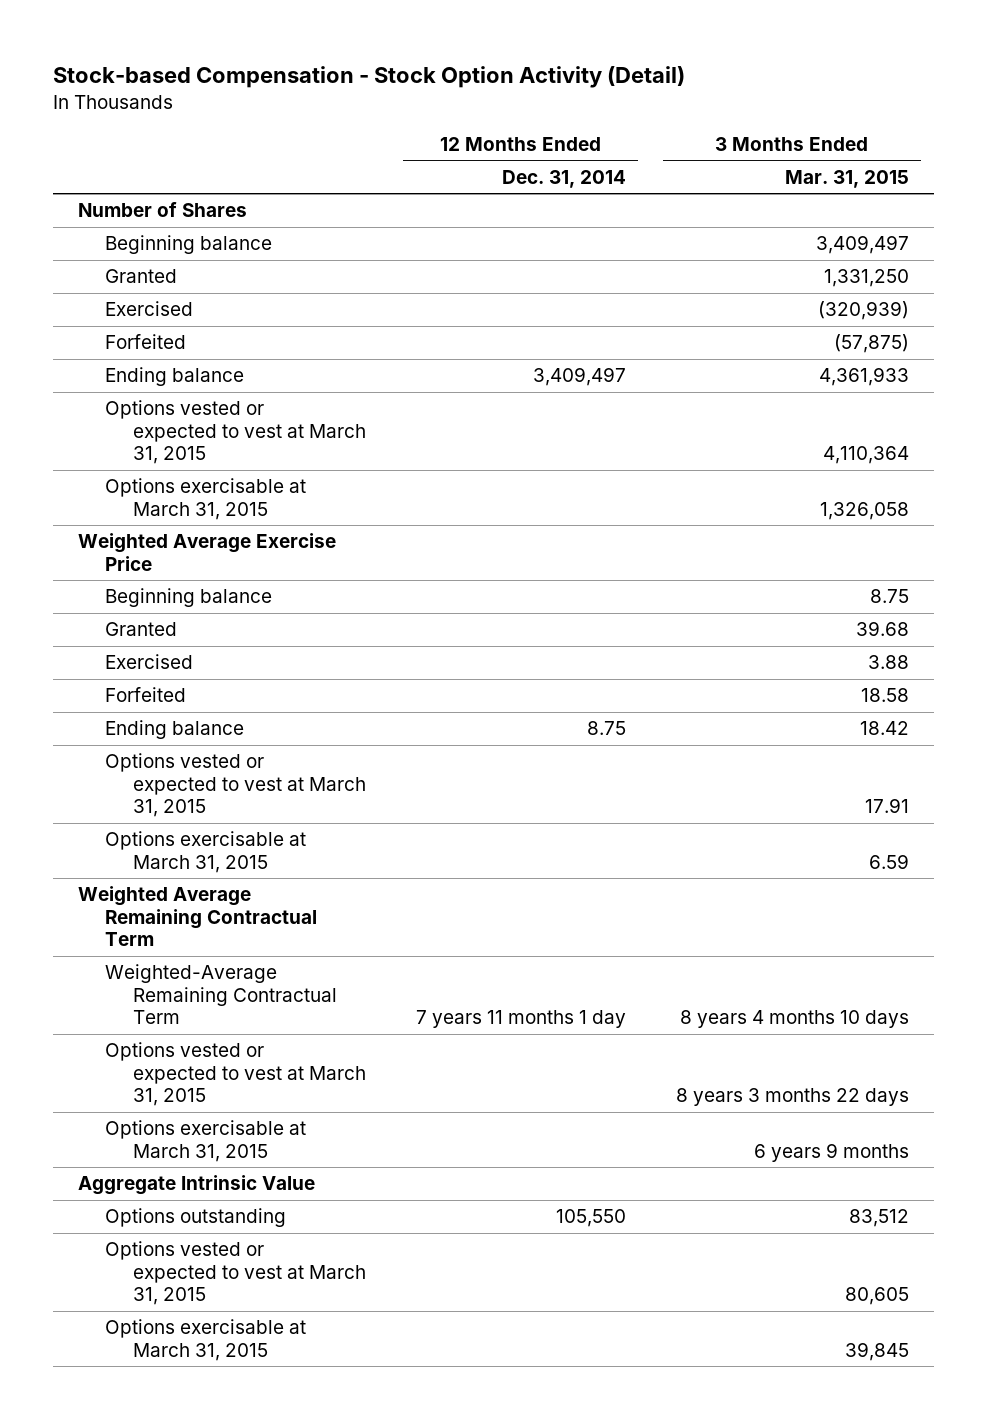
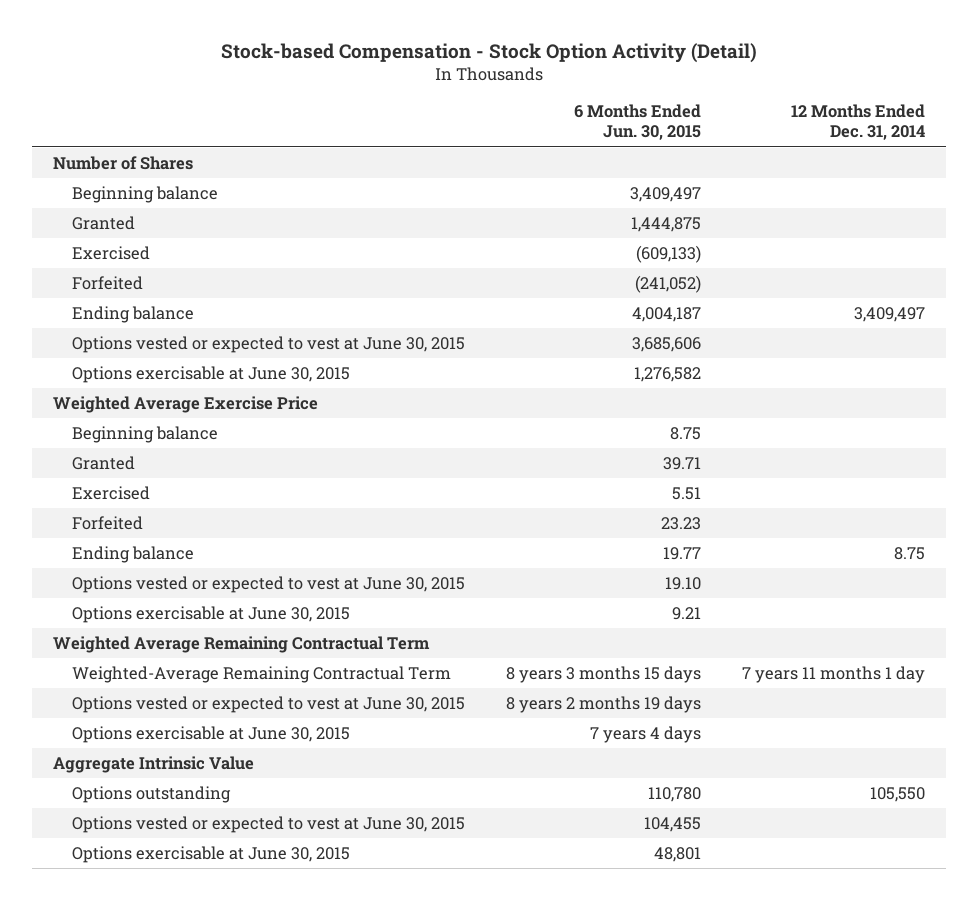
- | 12 Months Ended Dec. 31, 2014 | 3 Months Ended Mar. 31, 2015
+ | 6 Months Ended Jun. 30, 2015 | 12 Months Ended Dec. 31, 2014
- Options vested or expected to vest at March 31, 2015 | | 4,110,364
- Options exercisable at March 31, 2015 | | 1,326,058
+ Options vested or expected to vest at June 30, 2015 | 3,685,606 |
+ Options exercisable at June 30, 2015 | 1,276,582 |
- Options vested or expected to vest at March 31, 2015 | | 17.91
- Options exercisable at March 31, 2015 | | 6.59
+ Options vested or expected to vest at June 30, 2015 | 19.10 |
+ Options exercisable at June 30, 2015 | 9.21 |
- Options vested or expected to vest at March 31, 2015 | | 8 years 3 months 22 days
- Options exercisable at March 31, 2015 | | 6 years 9 months
+ Options vested or expected to vest at June 30, 2015 | 8 years 2 months 19 days |
+ Options exercisable at June 30, 2015 | 7 years 4 days |
- Options vested or expected to vest at March 31, 2015 | | 80,605
- Options exercisable at March 31, 2015 | | 39,845
+ Options vested or expected to vest at June 30, 2015 | 104,455 |
+ Options exercisable at June 30, 2015 | 48,801 |

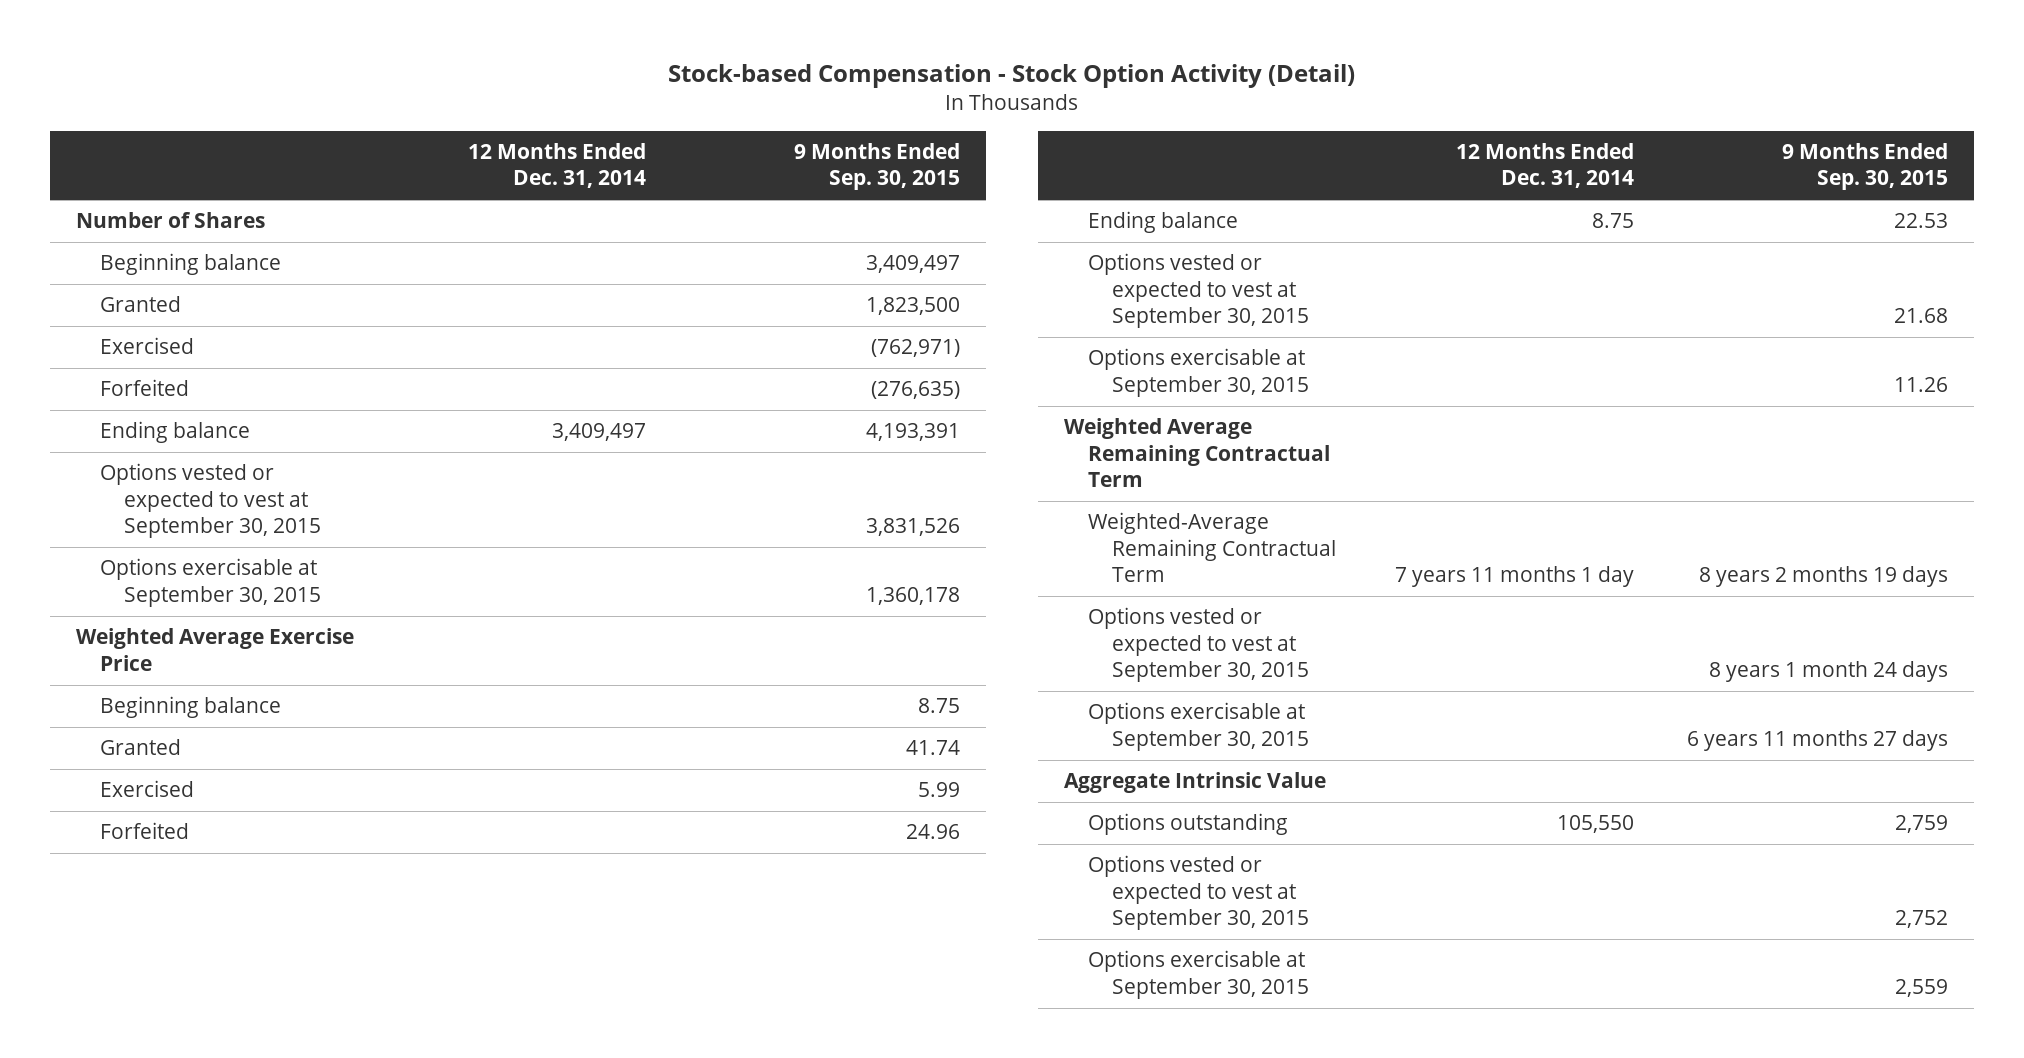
- | 6 Months Ended Jun. 30, 2015 | 12 Months Ended Dec. 31, 2014
+ | 12 Months Ended Dec. 31, 2014 | 9 Months Ended Sep. 30, 2015
- Options vested or expected to vest at June 30, 2015 | 3,685,606 |
- Options exercisable at June 30, 2015 | 1,276,582 |
+ Options vested or expected to vest at September 30, 2015 | | 3,831,526
+ Options exercisable at September 30, 2015 | | 1,360,178
- Options vested or expected to vest at June 30, 2015 | 19.10 |
- Options exercisable at June 30, 2015 | 9.21 |
+ Options vested or expected to vest at September 30, 2015 | | 21.68
+ Options exercisable at September 30, 2015 | | 11.26
- Options vested or expected to vest at June 30, 2015 | 8 years 2 months 19 days |
- Options exercisable at June 30, 2015 | 7 years 4 days |
+ Options vested or expected to vest at September 30, 2015 | | 8 years 1 month 24 days
+ Options exercisable at September 30, 2015 | | 6 years 11 months 27 days
- Options vested or expected to vest at June 30, 2015 | 104,455 |
- Options exercisable at June 30, 2015 | 48,801 |
+ Options vested or expected to vest at September 30, 2015 | | 2,752
+ Options exercisable at September 30, 2015 | | 2,559

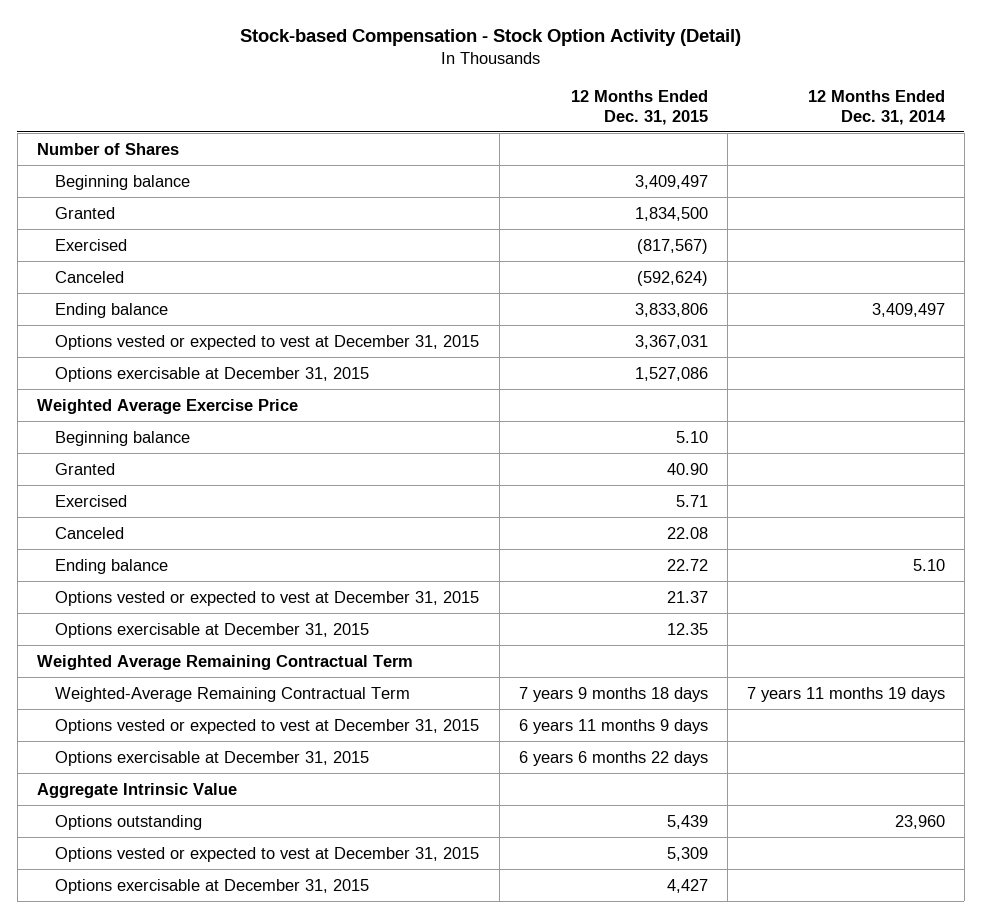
- | 12 Months Ended Dec. 31, 2014 | 9 Months Ended Sep. 30, 2015
+ | 12 Months Ended Dec. 31, 2015 | 12 Months Ended Dec. 31, 2014
- Forfeited | | (276,635)
+ Canceled | (592,624) |
- Options vested or expected to vest at September 30, 2015 | | 3,831,526
- Options exercisable at September 30, 2015 | | 1,360,178
+ Options vested or expected to vest at December 31, 2015 | 3,367,031 |
+ Options exercisable at December 31, 2015 | 1,527,086 |
- Forfeited | | 24.96
- Ending balance | 8.75 | 22.53
- Options vested or expected to vest at September 30, 2015 | | 21.68
- Options exercisable at September 30, 2015 | | 11.26
+ Canceled | 22.08 |
+ Ending balance | 22.72 | 5.10
+ Options vested or expected to vest at December 31, 2015 | 21.37 |
+ Options exercisable at December 31, 2015 | 12.35 |
- Weighted-Average Remaining Contractual Term | 7 years 11 months 1 day | 8 years 2 months 19 days
- Options vested or expected to vest at September 30, 2015 | | 8 years 1 month 24 days
- Options exercisable at September 30, 2015 | | 6 years 11 months 27 days
+ Weighted-Average Remaining Contractual Term | 7 years 9 months 18 days | 7 years 11 months 19 days
+ Options vested or expected to vest at December 31, 2015 | 6 years 11 months 9 days |
+ Options exercisable at December 31, 2015 | 6 years 6 months 22 days |
- Options outstanding | 105,550 | 2,759
- Options vested or expected to vest at September 30, 2015 | | 2,752
- Options exercisable at September 30, 2015 | | 2,559
+ Options outstanding | 5,439 | 23,960
+ Options vested or expected to vest at December 31, 2015 | 5,309 |
+ Options exercisable at December 31, 2015 | 4,427 |

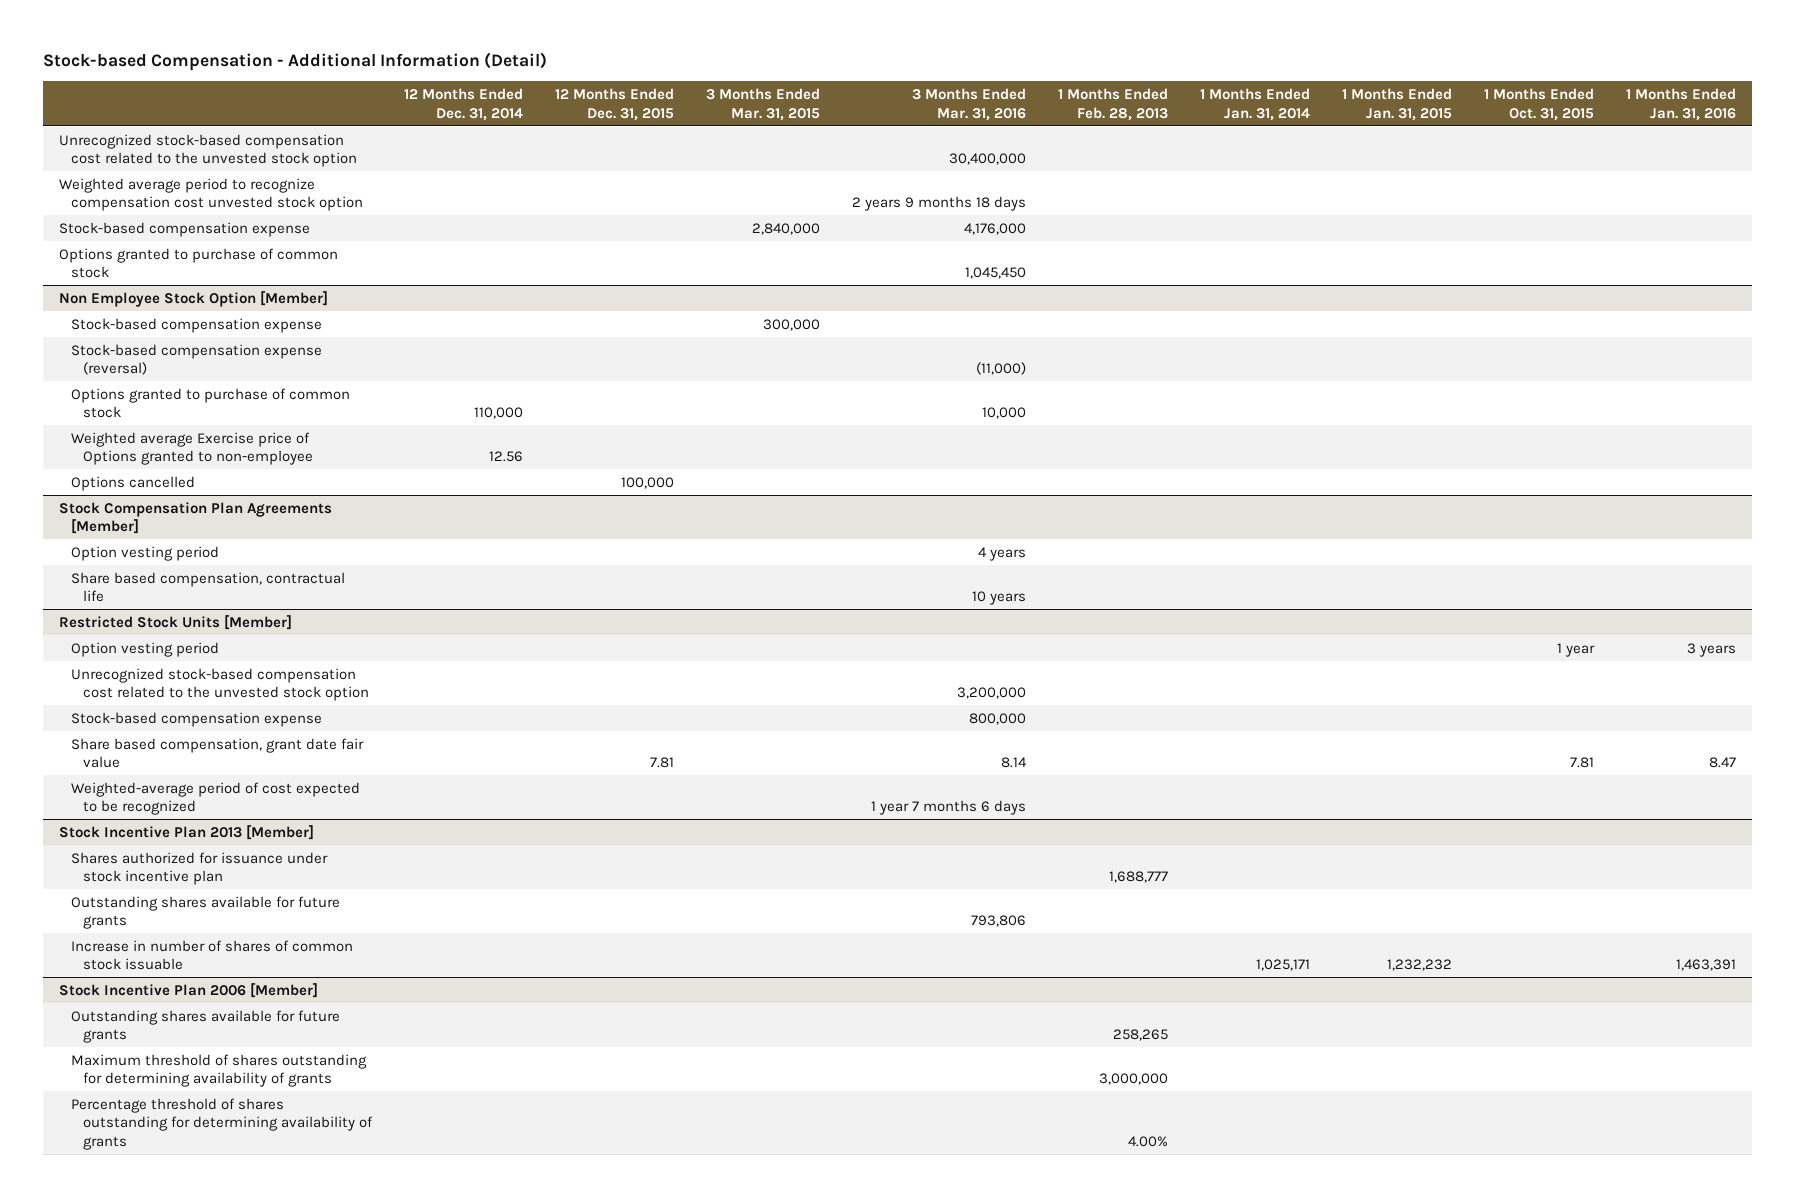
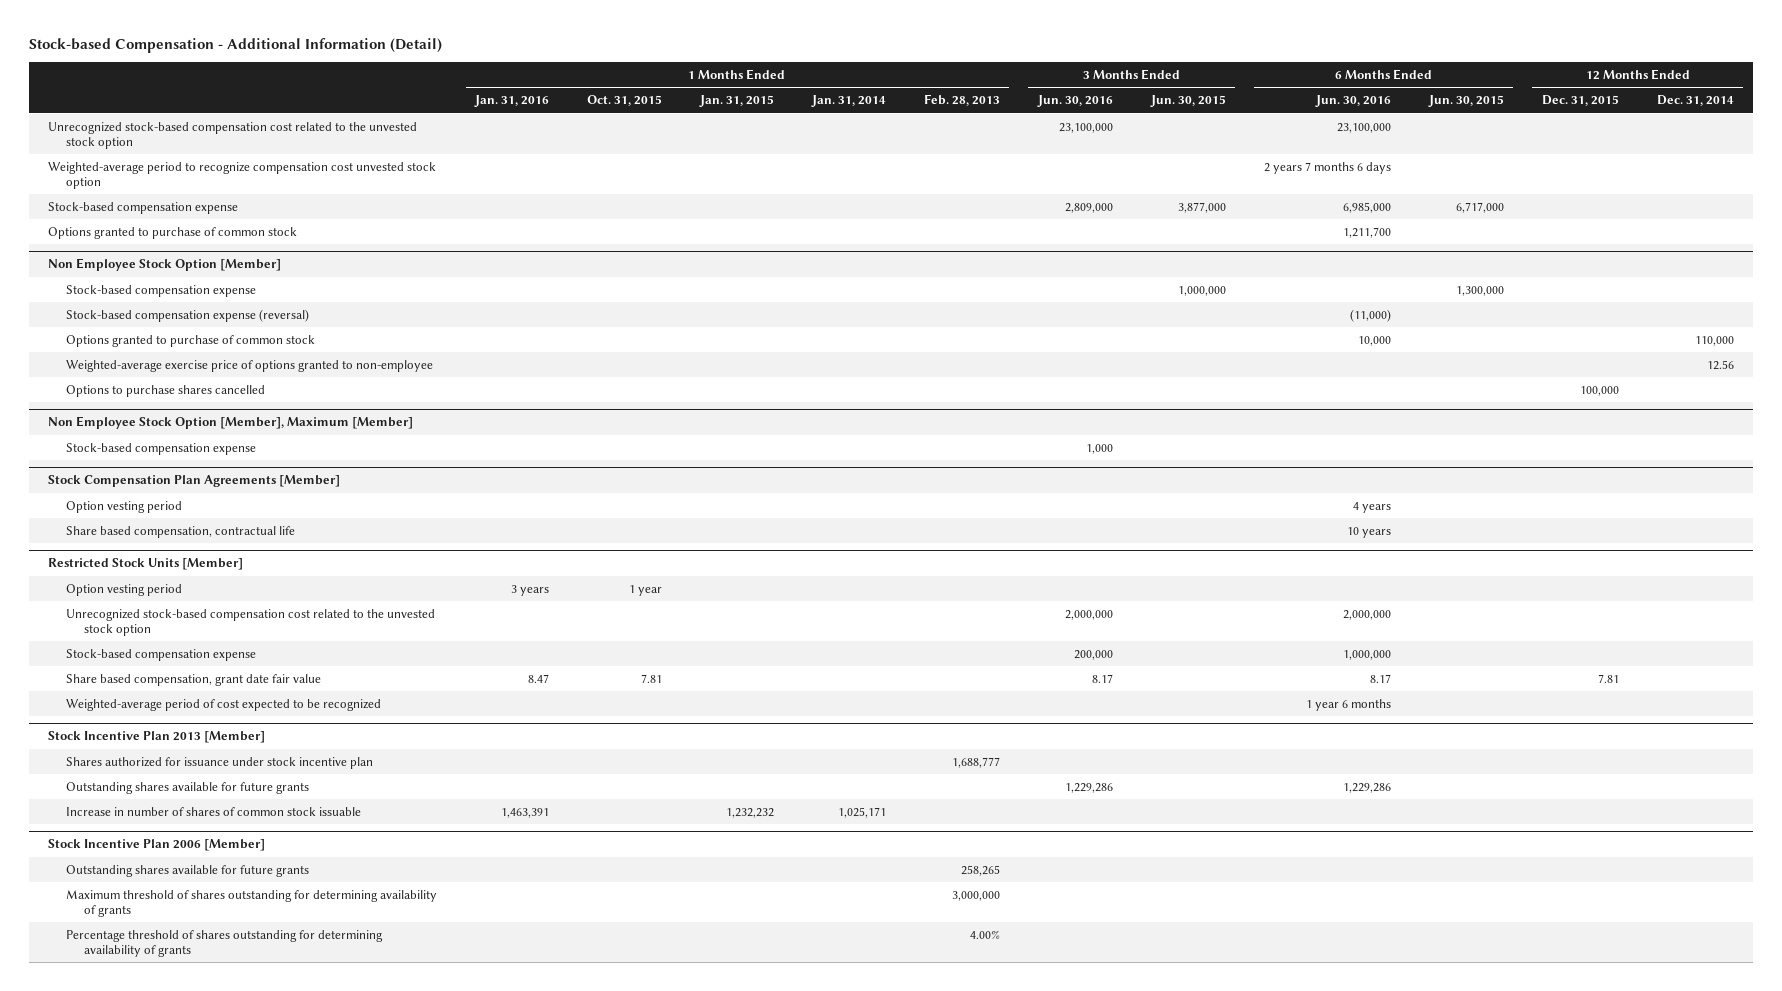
- | 12 Months Ended Dec. 31, 2014 | 12 Months Ended Dec. 31, 2015 | 3 Months Ended Mar. 31, 2015 | 3 Months Ended Mar. 31, 2016 | 1 Months Ended Feb. 28, 2013 | 1 Months Ended Jan. 31, 2014 | 1 Months Ended Jan. 31, 2015 | 1 Months Ended Oct. 31, 2015 | 1 Months Ended Jan. 31, 2016
+ | 1 Months Ended Jan. 31, 2016 | 1 Months Ended Oct. 31, 2015 | 1 Months Ended Jan. 31, 2015 | 1 Months Ended Jan. 31, 2014 | 1 Months Ended Feb. 28, 2013 | 3 Months Ended Jun. 30, 2016 | 3 Months Ended Jun. 30, 2015 | 6 Months Ended Jun. 30, 2016 | 6 Months Ended Jun. 30, 2015 | 12 Months Ended Dec. 31, 2015 | 12 Months Ended Dec. 31, 2014
- Weighted average period to recognize compensation cost unvested stock option | | | | 2 years 9 months 18 days | | | | |
+ Weighted-average period to recognize compensation cost unvested stock option | | | | | | | | 2 years 7 months 6 days | | |
@ Non Employee Stock Option [Member]
- Weighted average Exercise price of Options granted to non-employee | 12.56 | | | | | | | |
- Options cancelled | | 100,000 | | | | | | |
+ Weighted-average exercise price of options granted to non-employee | | | | | | | | | | | 12.56
+ Options to purchase shares cancelled | | | | | | | | | | 100,000 |
+ Non Employee Stock Option [Member], Maximum [Member]
+ Stock-based compensation expense | | | | | | 1,000 | | | | |

